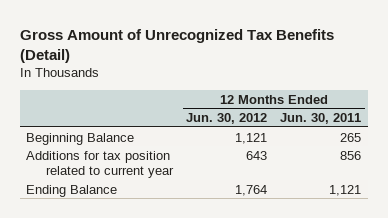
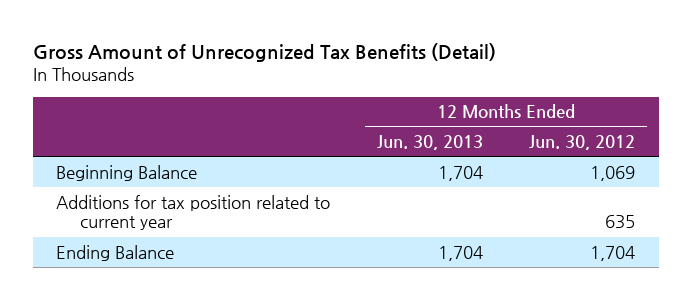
- | 12 Months Ended Jun. 30, 2012 | 12 Months Ended Jun. 30, 2011
+ | 12 Months Ended Jun. 30, 2013 | 12 Months Ended Jun. 30, 2012
- Beginning Balance | 1,121 | 265
- Additions for tax position related to current year | 643 | 856
- Ending Balance | 1,764 | 1,121
+ Beginning Balance | 1,704 | 1,069
+ Additions for tax position related to current year | | 635
+ Ending Balance | 1,704 | 1,704

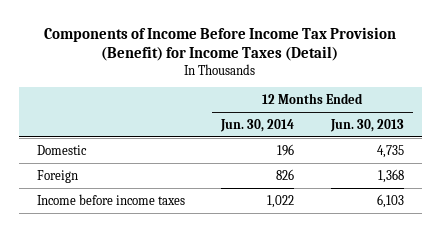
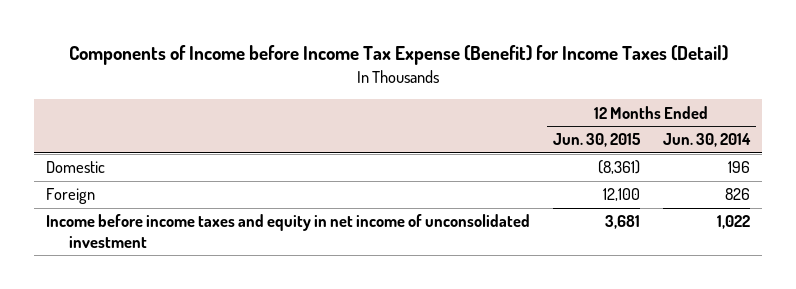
- Components of Income Before Income Tax Provision (Benefit) for Income Taxes (Detail)
+ Components of Income before Income Tax Expense (Benefit) for Income Taxes (Detail)
- | 12 Months Ended Jun. 30, 2014 | 12 Months Ended Jun. 30, 2013
+ | 12 Months Ended Jun. 30, 2015 | 12 Months Ended Jun. 30, 2014
- Income before income taxes | 1,022 | 6,103
+ Income before income taxes and equity in net income of unconsolidated investment | 3,681 | 1,022

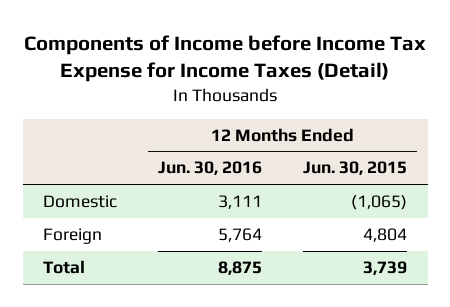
- Components of Income before Income Tax Expense (Benefit) for Income Taxes (Detail)
+ Components of Income before Income Tax Expense for Income Taxes (Detail)
- | 12 Months Ended Jun. 30, 2015 | 12 Months Ended Jun. 30, 2014
+ | 12 Months Ended Jun. 30, 2016 | 12 Months Ended Jun. 30, 2015
- Domestic | (8,361) | 196
- Foreign | 12,100 | 826
- Income before income taxes and equity in net income of unconsolidated investment | 3,681 | 1,022
+ Domestic | 3,111 | (1,065)
+ Foreign | 5,764 | 4,804
+ Total | 8,875 | 3,739

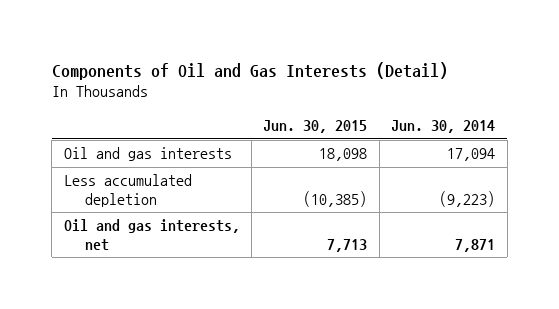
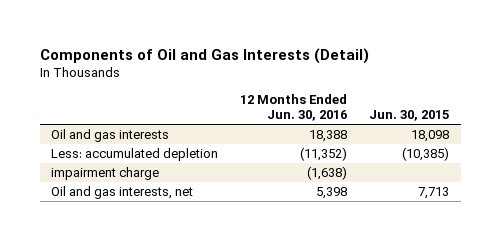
- | Jun. 30, 2015 | Jun. 30, 2014
+ | 12 Months Ended Jun. 30, 2016 | Jun. 30, 2015
- Less accumulated depletion | (10,385) | (9,223)
+ Less: accumulated depletion | (11,352) | (10,385)
+ impairment charge | (1,638) |

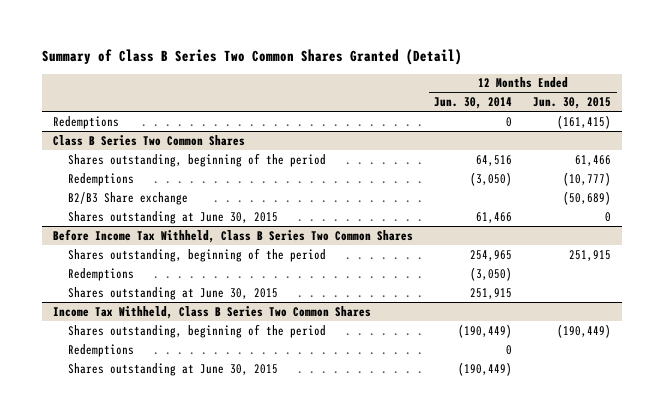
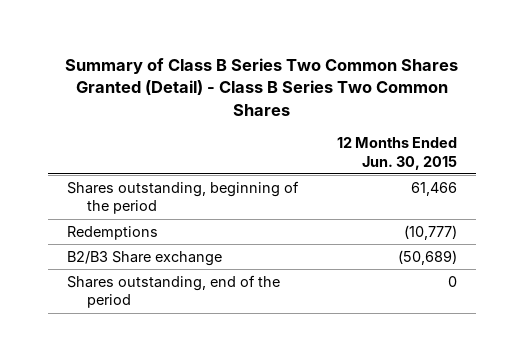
- Summary of Class B Series Two Common Shares Granted (Detail)
+ Summary of Class B Series Two Common Shares Granted (Detail) - Class B Series Two Common Shares
- | 12 Months Ended Jun. 30, 2014 | 12 Months Ended Jun. 30, 2015
+ | 12 Months Ended Jun. 30, 2015
- Redemptions | 0 | (161,415)
- Class B Series Two Common Shares
- Shares outstanding at June 30, 2015 | 61,466 | 0
- Before Income Tax Withheld, Class B Series Two Common Shares
- Shares outstanding, beginning of the period | 254,965 | 251,915
- Redemptions | (3,050) |
- Shares outstanding at June 30, 2015 | 251,915 |
- Income Tax Withheld, Class B Series Two Common Shares
- Shares outstanding, beginning of the period | (190,449) | (190,449)
- Redemptions | 0 |
- Shares outstanding at June 30, 2015 | (190,449) |
+ Shares outstanding, end of the period | 0

